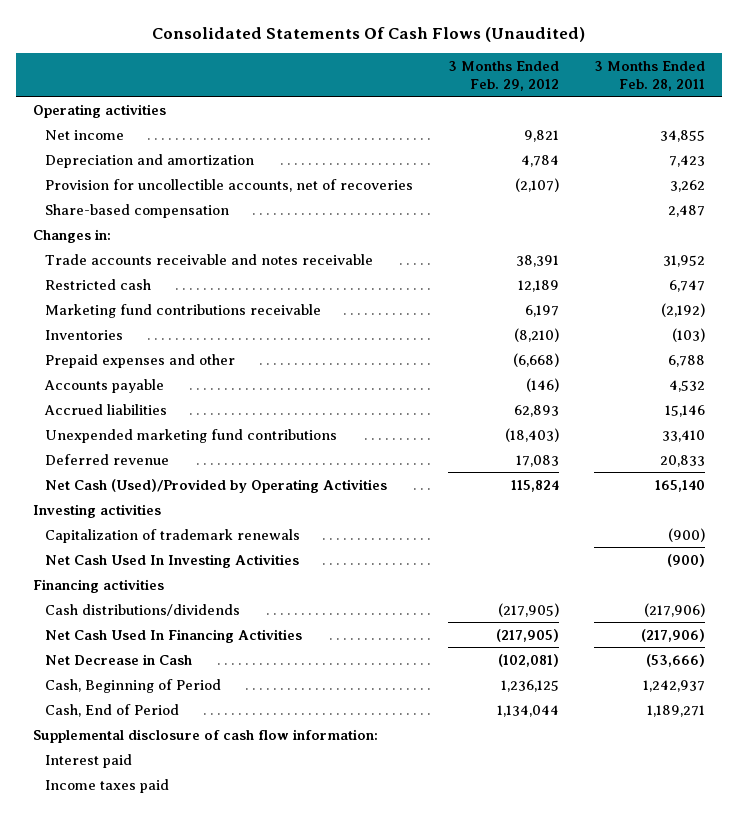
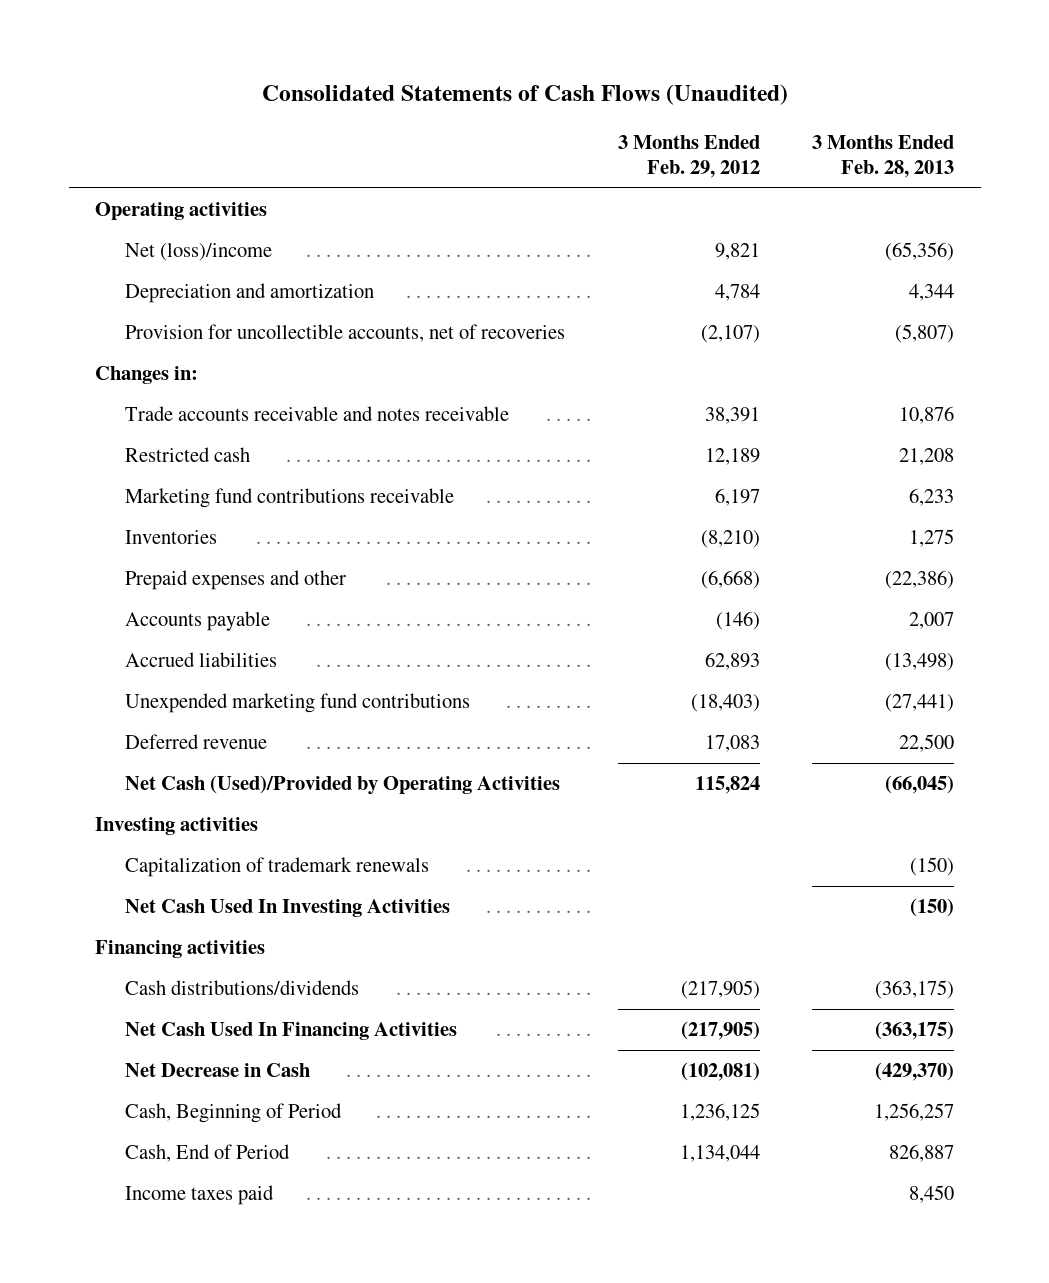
- Consolidated Statements Of Cash Flows (Unaudited)
+ Consolidated Statements of Cash Flows (Unaudited)
- | 3 Months Ended Feb. 29, 2012 | 3 Months Ended Feb. 28, 2011
+ | 3 Months Ended Feb. 29, 2012 | 3 Months Ended Feb. 28, 2013
- Net income | 9,821 | 34,855
+ Net (loss)/income | 9,821 | (65,356)
- Share-based compensation | | 2,487
- Supplemental disclosure of cash flow information:
- Interest paid

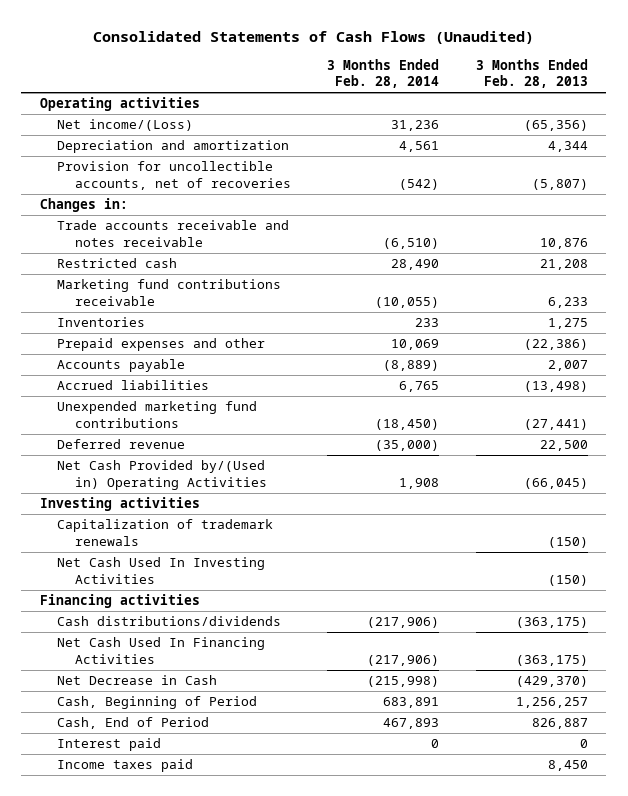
- | 3 Months Ended Feb. 29, 2012 | 3 Months Ended Feb. 28, 2013
+ | 3 Months Ended Feb. 28, 2014 | 3 Months Ended Feb. 28, 2013
- Net (loss)/income | 9,821 | (65,356)
+ Net income/(Loss) | 31,236 | (65,356)
- Net Cash (Used)/Provided by Operating Activities | 115,824 | (66,045)
+ Net Cash Provided by/(Used in) Operating Activities | 1,908 | (66,045)
+ Interest paid | 0 | 0

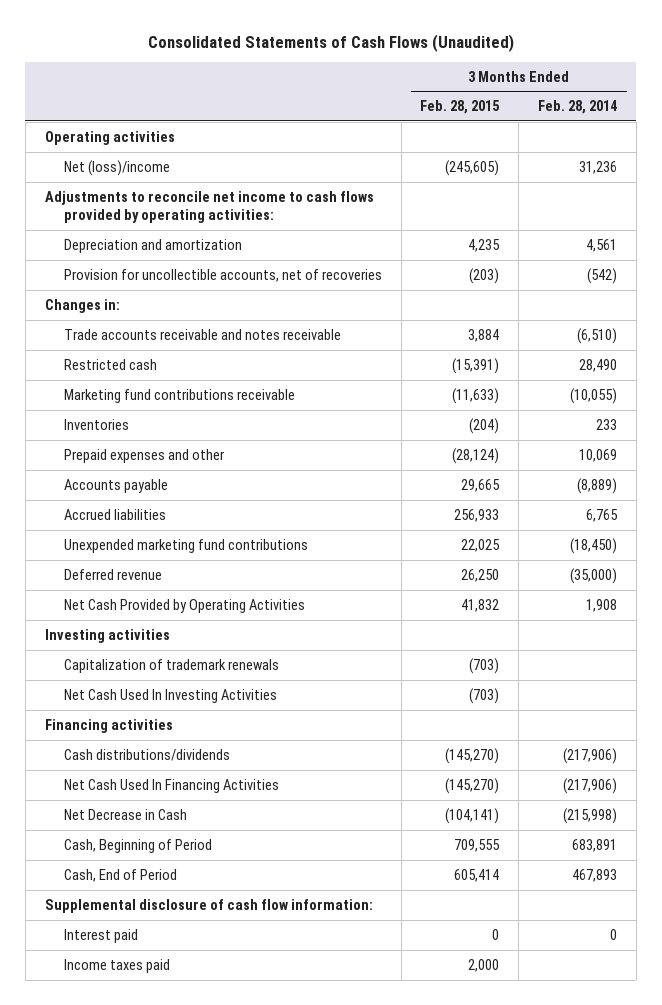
- | 3 Months Ended Feb. 28, 2014 | 3 Months Ended Feb. 28, 2013
+ | 3 Months Ended Feb. 28, 2015 | 3 Months Ended Feb. 28, 2014
- Net income/(Loss) | 31,236 | (65,356)
+ Net (loss)/income | (245,605) | 31,236
+ Adjustments to reconcile net income to cash flows provided by operating activities:
- Net Cash Provided by/(Used in) Operating Activities | 1,908 | (66,045)
+ Net Cash Provided by Operating Activities | 41,832 | 1,908
+ Supplemental disclosure of cash flow information:

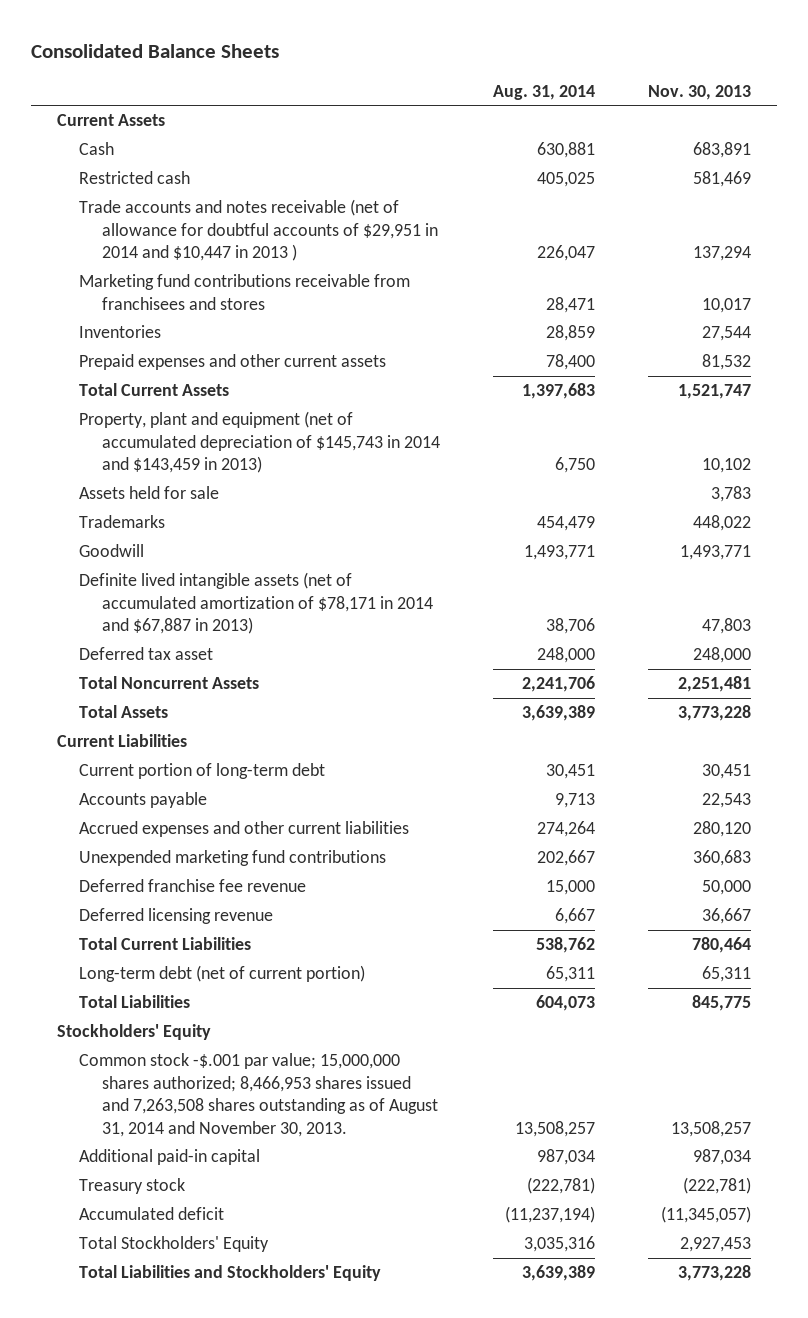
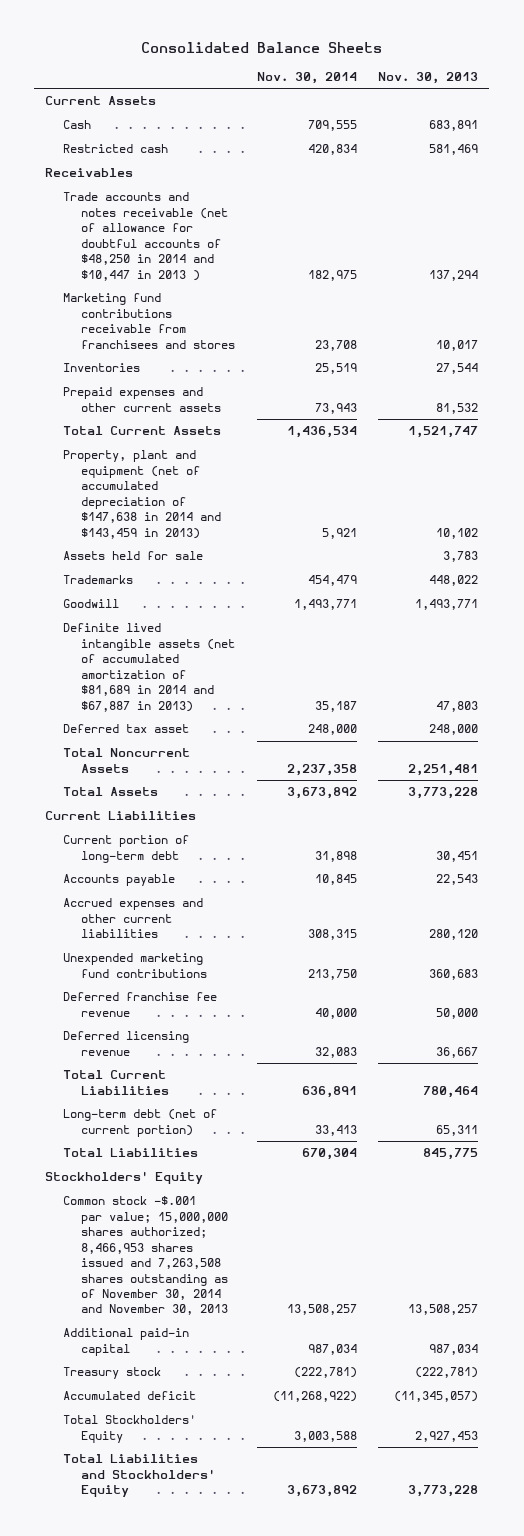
- | Aug. 31, 2014 | Nov. 30, 2013
+ | Nov. 30, 2014 | Nov. 30, 2013
- Trade accounts and notes receivable (net of allowance for doubtful accounts of $29,951 in 2014 and $10,447 in 2013 ) | 226,047 | 137,294
+ Receivables
+ Trade accounts and notes receivable (net of allowance for doubtful accounts of $48,250 in 2014 and $10,447 in 2013 ) | 182,975 | 137,294
- Property, plant and equipment (net of accumulated depreciation of $145,743 in 2014 and $143,459 in 2013) | 6,750 | 10,102
+ Property, plant and equipment (net of accumulated depreciation of $147,638 in 2014 and $143,459 in 2013) | 5,921 | 10,102
- Definite lived intangible assets (net of accumulated amortization of $78,171 in 2014 and $67,887 in 2013) | 38,706 | 47,803
+ Definite lived intangible assets (net of accumulated amortization of $81,689 in 2014 and $67,887 in 2013) | 35,187 | 47,803
- Common stock -$.001 par value; 15,000,000 shares authorized; 8,466,953 shares issued and 7,263,508 shares outstanding as of August 31, 2014 and November 30, 2013. | 13,508,257 | 13,508,257
+ Common stock -$.001 par value; 15,000,000 shares authorized; 8,466,953 shares issued and 7,263,508 shares outstanding as of November 30, 2014 and November 30, 2013 | 13,508,257 | 13,508,257

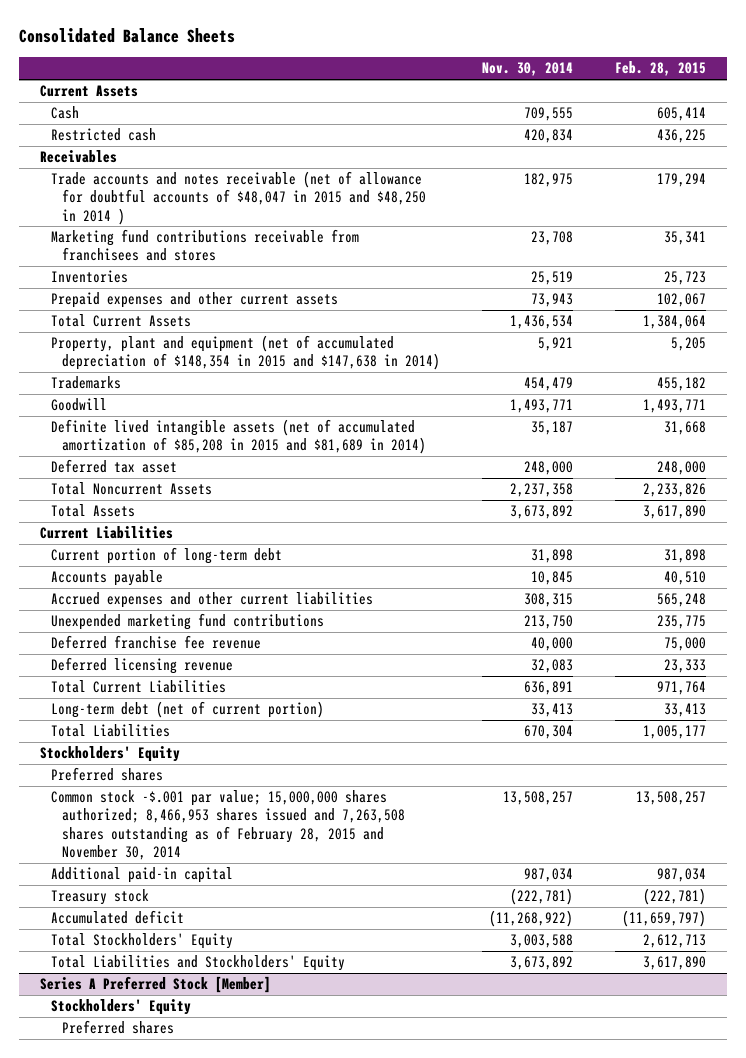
- | Nov. 30, 2014 | Nov. 30, 2013
+ | Nov. 30, 2014 | Feb. 28, 2015
- Trade accounts and notes receivable (net of allowance for doubtful accounts of $48,250 in 2014 and $10,447 in 2013 ) | 182,975 | 137,294
+ Trade accounts and notes receivable (net of allowance for doubtful accounts of $48,047 in 2015 and $48,250 in 2014 ) | 182,975 | 179,294
- Property, plant and equipment (net of accumulated depreciation of $147,638 in 2014 and $143,459 in 2013) | 5,921 | 10,102
- Assets held for sale | | 3,783
+ Property, plant and equipment (net of accumulated depreciation of $148,354 in 2015 and $147,638 in 2014) | 5,921 | 5,205
- Definite lived intangible assets (net of accumulated amortization of $81,689 in 2014 and $67,887 in 2013) | 35,187 | 47,803
+ Definite lived intangible assets (net of accumulated amortization of $85,208 in 2015 and $81,689 in 2014) | 35,187 | 31,668
- Common stock -$.001 par value; 15,000,000 shares authorized; 8,466,953 shares issued and 7,263,508 shares outstanding as of November 30, 2014 and November 30, 2013 | 13,508,257 | 13,508,257
+ Preferred shares
+ Common stock -$.001 par value; 15,000,000 shares authorized; 8,466,953 shares issued and 7,263,508 shares outstanding as of February 28, 2015 and November 30, 2014 | 13,508,257 | 13,508,257
+ Series A Preferred Stock [Member]
+ Stockholders' Equity
+ Preferred shares

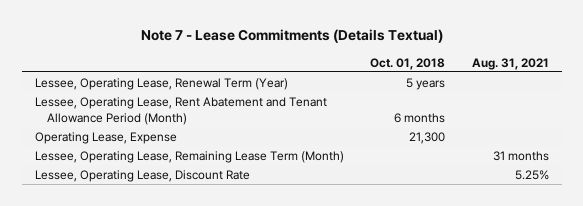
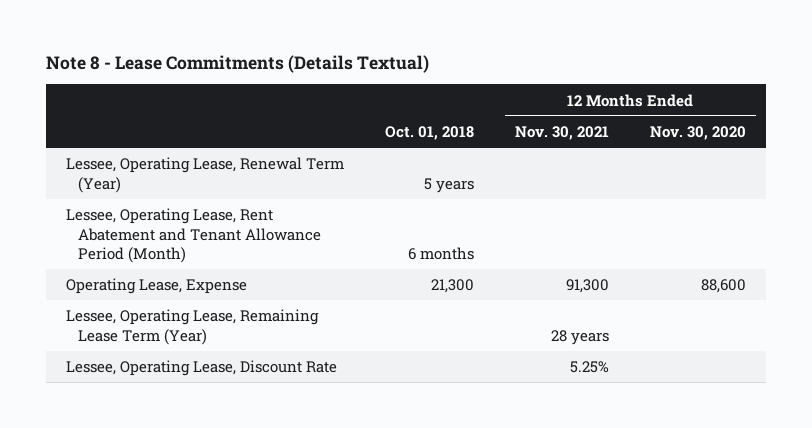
- Note 7 - Lease Commitments (Details Textual)
+ Note 8 - Lease Commitments (Details Textual)
- | Oct. 01, 2018 | Aug. 31, 2021
+ | Oct. 01, 2018 | 12 Months Ended Nov. 30, 2021 | 12 Months Ended Nov. 30, 2020
- Lessee, Operating Lease, Remaining Lease Term (Month) | | 31 months
+ Lessee, Operating Lease, Remaining Lease Term (Year) | | 28 years |

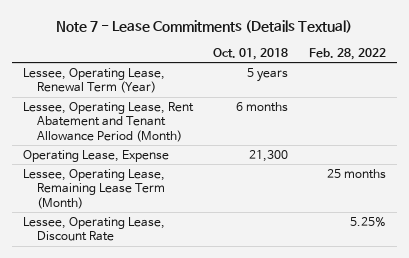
- Note 8 - Lease Commitments (Details Textual)
+ Note 7 - Lease Commitments (Details Textual)
- | Oct. 01, 2018 | 12 Months Ended Nov. 30, 2021 | 12 Months Ended Nov. 30, 2020
+ | Oct. 01, 2018 | Feb. 28, 2022
- Lessee, Operating Lease, Remaining Lease Term (Year) | | 28 years |
+ Lessee, Operating Lease, Remaining Lease Term (Month) | | 25 months

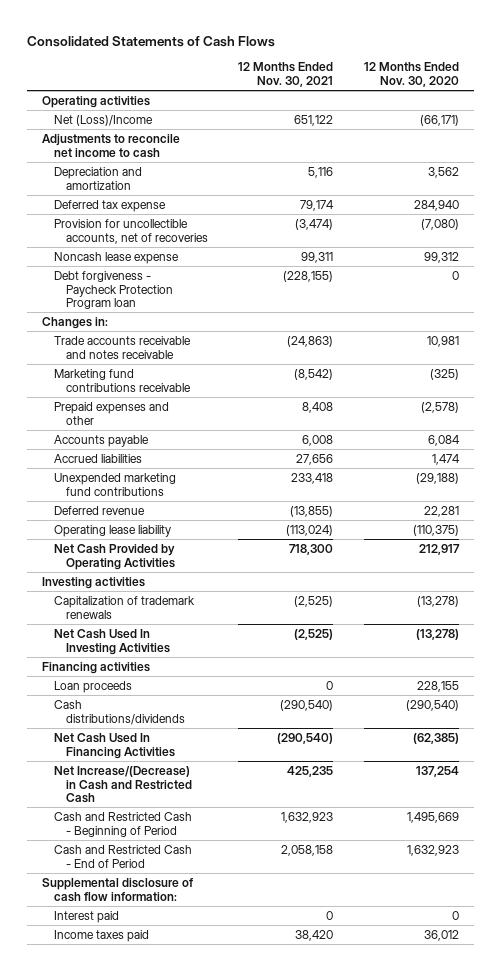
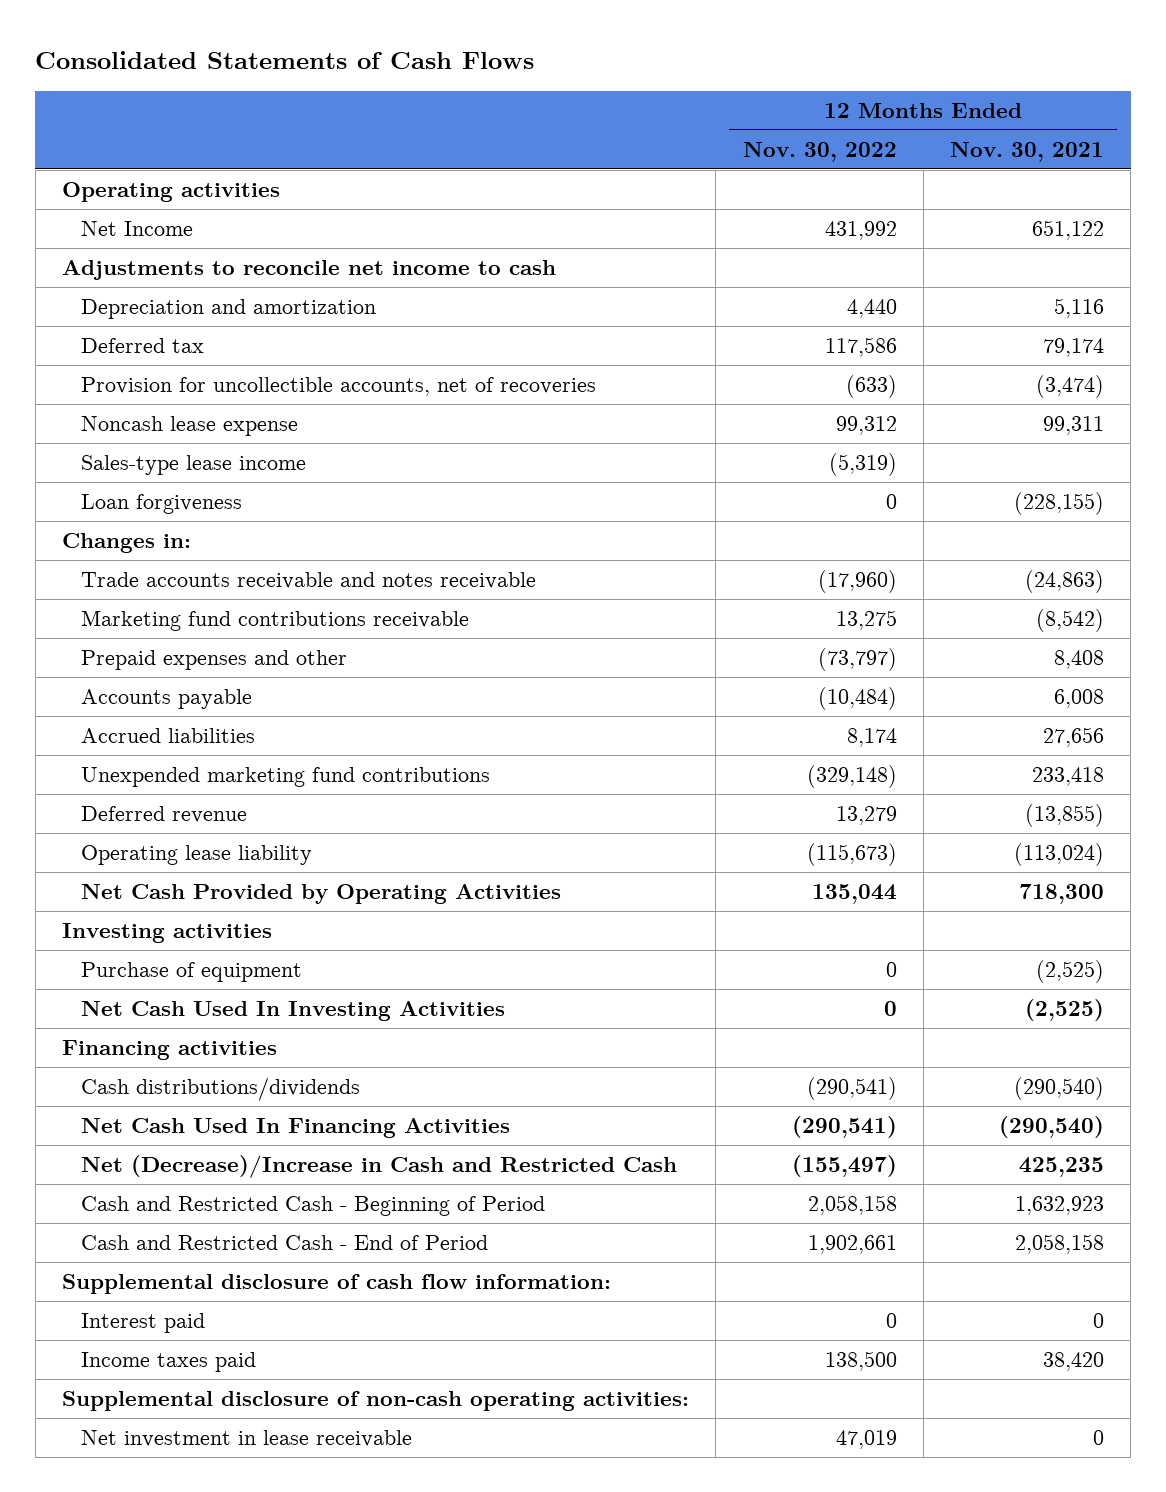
- | 12 Months Ended Nov. 30, 2021 | 12 Months Ended Nov. 30, 2020
+ | 12 Months Ended Nov. 30, 2022 | 12 Months Ended Nov. 30, 2021
- Net (Loss)/Income | 651,122 | (66,171)
+ Net Income | 431,992 | 651,122
- Deferred tax expense | 79,174 | 284,940
+ Deferred tax | 117,586 | 79,174
- Debt forgiveness - Paycheck Protection Program loan | (228,155) | 0
+ Sales-type lease income | (5,319) |
+ Loan forgiveness | 0 | (228,155)
- Capitalization of trademark renewals | (2,525) | (13,278)
+ Purchase of equipment | 0 | (2,525)
- Loan proceeds | 0 | 228,155
- Net Increase/(Decrease) in Cash and Restricted Cash | 425,235 | 137,254
+ Net (Decrease)/Increase in Cash and Restricted Cash | (155,497) | 425,235
+ Supplemental disclosure of non-cash operating activities:
+ Net investment in lease receivable | 47,019 | 0

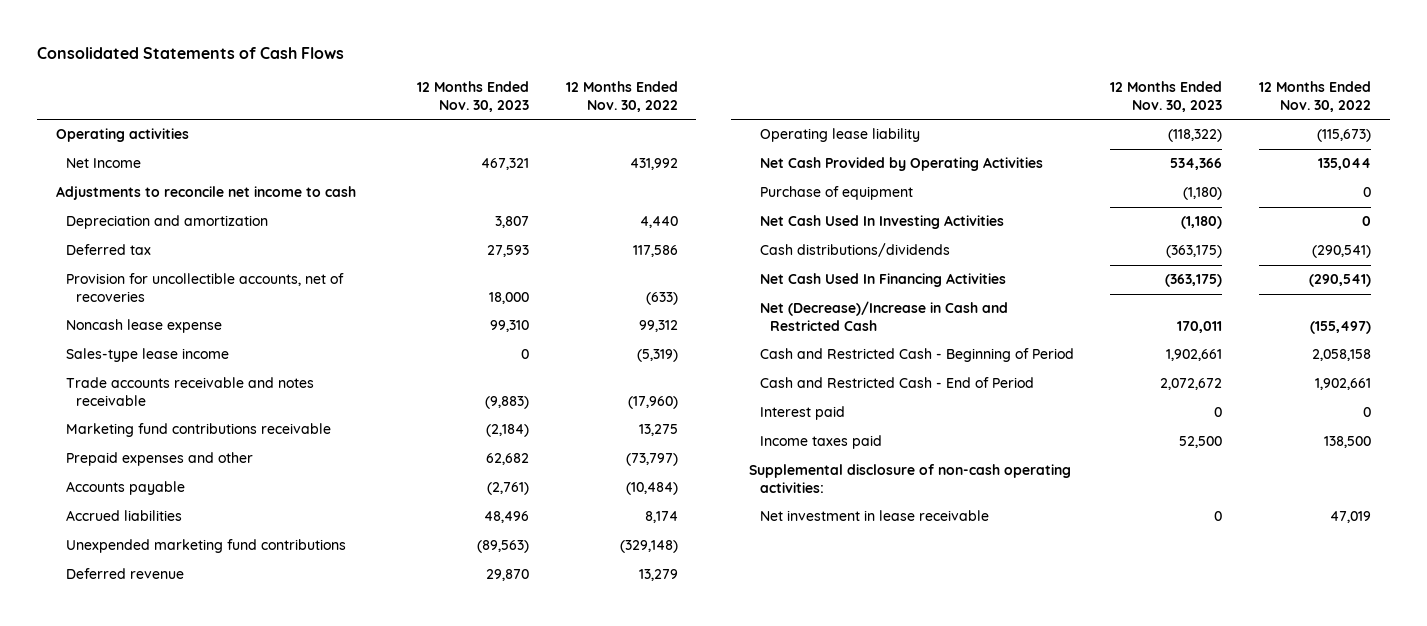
- | 12 Months Ended Nov. 30, 2022 | 12 Months Ended Nov. 30, 2021
+ | 12 Months Ended Nov. 30, 2023 | 12 Months Ended Nov. 30, 2022
- Loan forgiveness | 0 | (228,155)
- Changes in:
- Investing activities
- Financing activities
- Supplemental disclosure of cash flow information:

